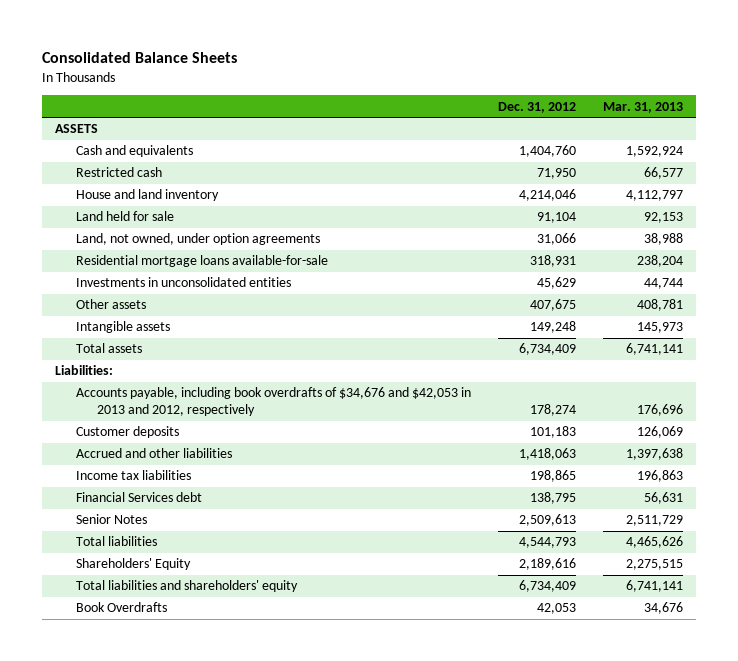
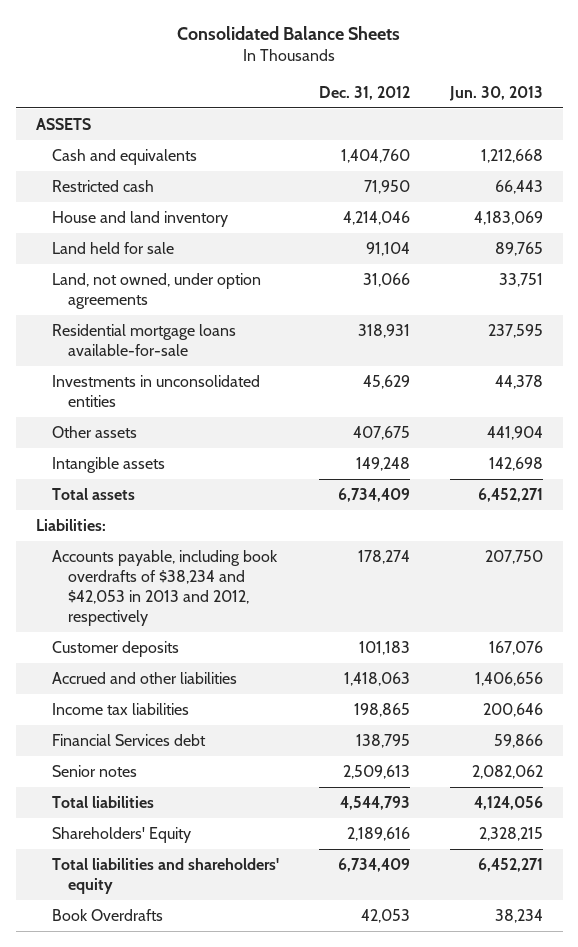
- | Dec. 31, 2012 | Mar. 31, 2013
+ | Dec. 31, 2012 | Jun. 30, 2013
- Accounts payable, including book overdrafts of $34,676 and $42,053 in 2013 and 2012, respectively | 178,274 | 176,696
+ Accounts payable, including book overdrafts of $38,234 and $42,053 in 2013 and 2012, respectively | 178,274 | 207,750
- Senior Notes | 2,509,613 | 2,511,729
+ Senior notes | 2,509,613 | 2,082,062

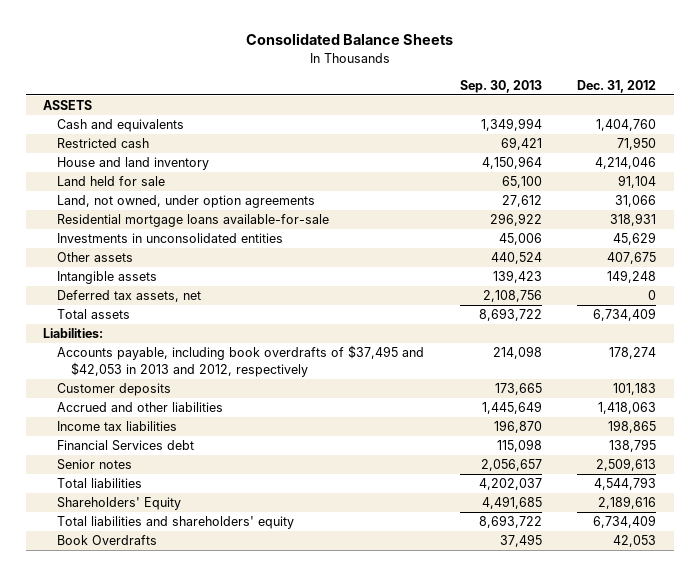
- | Dec. 31, 2012 | Jun. 30, 2013
+ | Sep. 30, 2013 | Dec. 31, 2012
+ Deferred tax assets, net | 2,108,756 | 0
- Accounts payable, including book overdrafts of $38,234 and $42,053 in 2013 and 2012, respectively | 178,274 | 207,750
+ Accounts payable, including book overdrafts of $37,495 and $42,053 in 2013 and 2012, respectively | 214,098 | 178,274

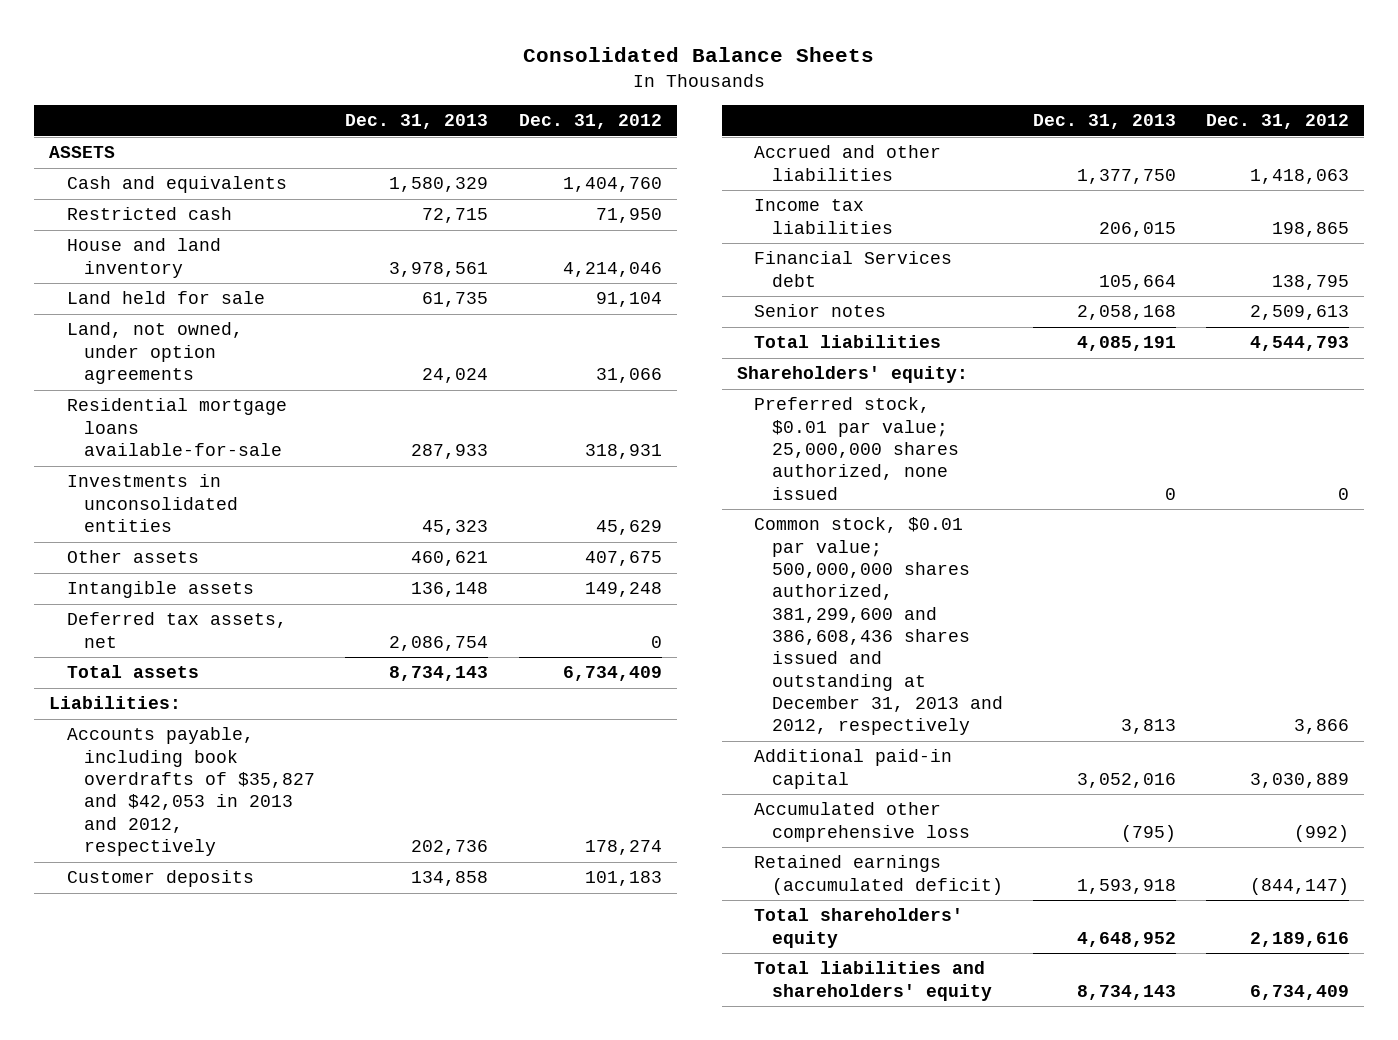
- | Sep. 30, 2013 | Dec. 31, 2012
+ | Dec. 31, 2013 | Dec. 31, 2012
- Accounts payable, including book overdrafts of $37,495 and $42,053 in 2013 and 2012, respectively | 214,098 | 178,274
+ Accounts payable, including book overdrafts of $35,827 and $42,053 in 2013 and 2012, respectively | 202,736 | 178,274
- Shareholders' Equity | 4,491,685 | 2,189,616
+ Shareholders' equity:
+ Preferred stock, $0.01 par value; 25,000,000 shares authorized, none issued | 0 | 0
+ Common stock, $0.01 par value; 500,000,000 shares authorized, 381,299,600 and 386,608,436 shares issued and outstanding at December 31, 2013 and 2012, respectively | 3,813 | 3,866
+ Additional paid-in capital | 3,052,016 | 3,030,889
+ Accumulated other comprehensive loss | (795) | (992)
+ Retained earnings (accumulated deficit) | 1,593,918 | (844,147)
+ Total shareholders' equity | 4,648,952 | 2,189,616
- Book Overdrafts | 37,495 | 42,053

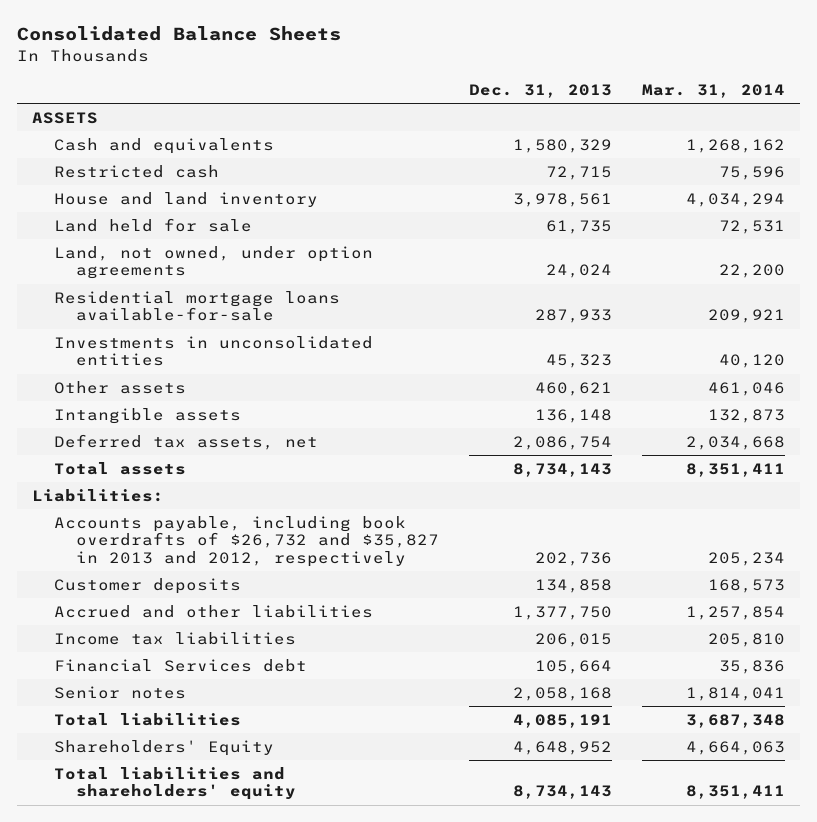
- | Dec. 31, 2013 | Dec. 31, 2012
+ | Dec. 31, 2013 | Mar. 31, 2014
- Accounts payable, including book overdrafts of $35,827 and $42,053 in 2013 and 2012, respectively | 202,736 | 178,274
+ Accounts payable, including book overdrafts of $26,732 and $35,827 in 2013 and 2012, respectively | 202,736 | 205,234
- Shareholders' equity:
- Preferred stock, $0.01 par value; 25,000,000 shares authorized, none issued | 0 | 0
- Common stock, $0.01 par value; 500,000,000 shares authorized, 381,299,600 and 386,608,436 shares issued and outstanding at December 31, 2013 and 2012, respectively | 3,813 | 3,866
- Additional paid-in capital | 3,052,016 | 3,030,889
- Accumulated other comprehensive loss | (795) | (992)
- Retained earnings (accumulated deficit) | 1,593,918 | (844,147)
- Total shareholders' equity | 4,648,952 | 2,189,616
+ Shareholders' Equity | 4,648,952 | 4,664,063

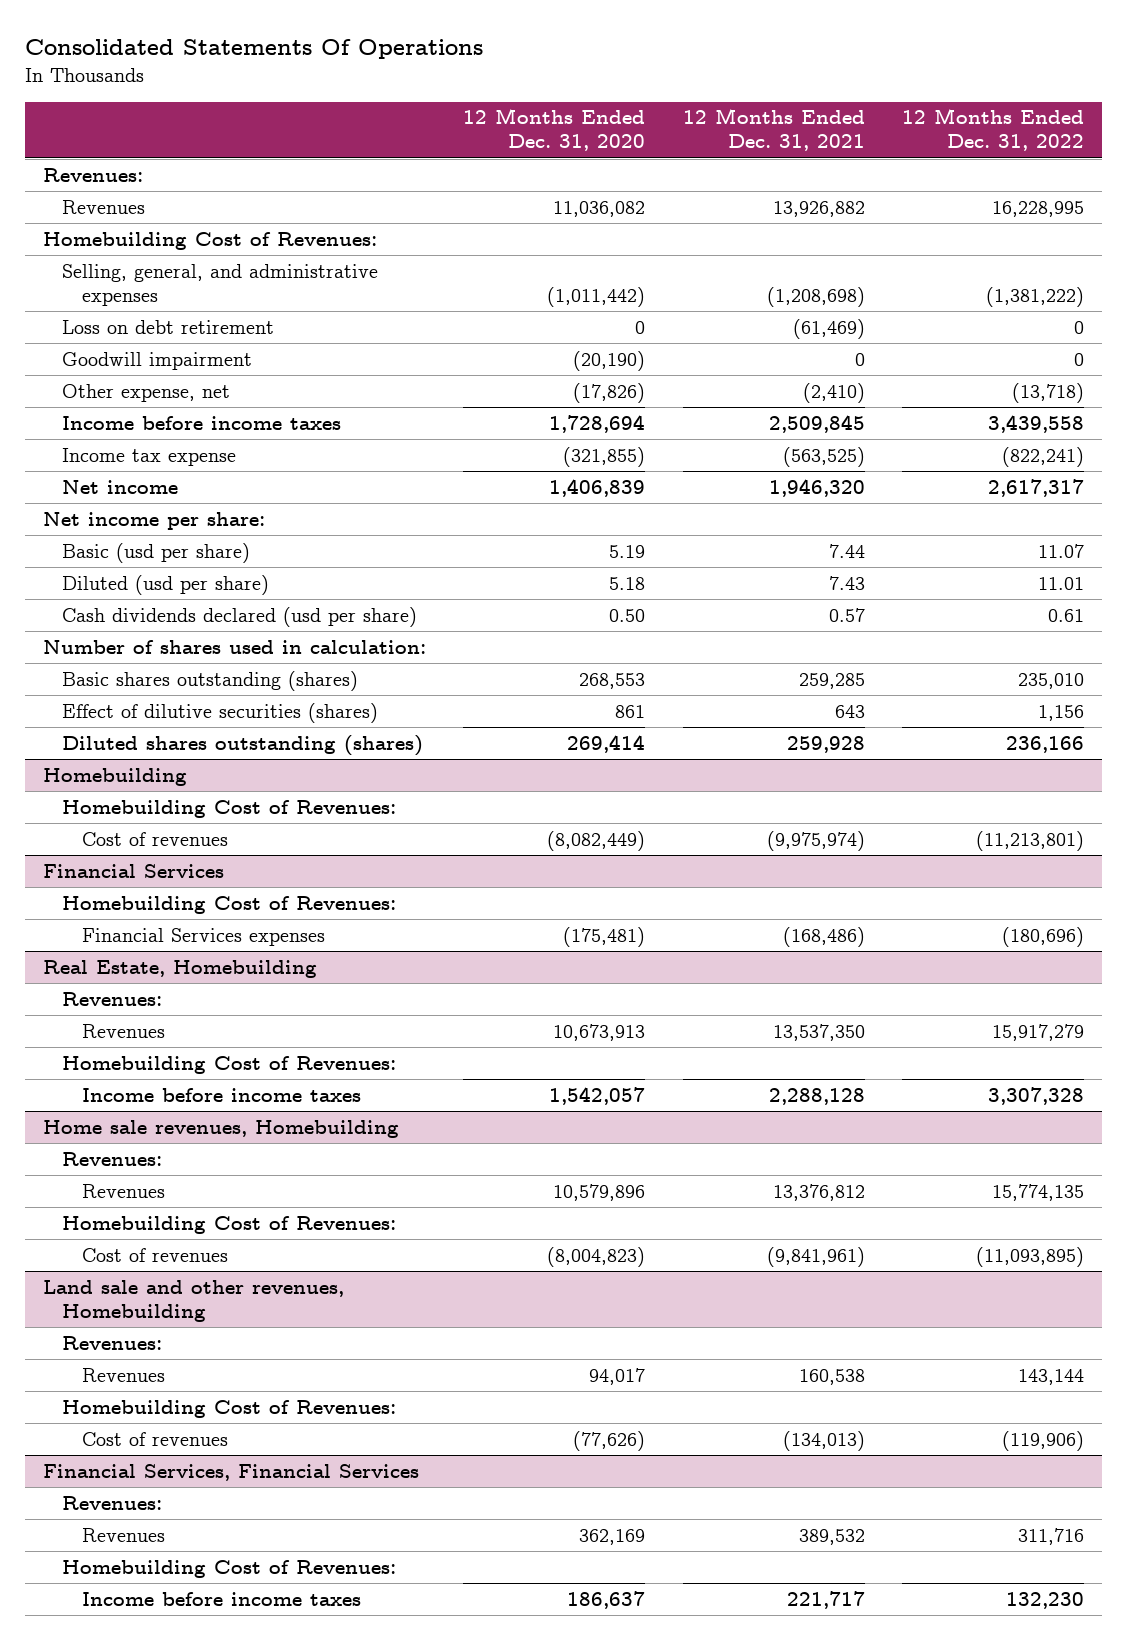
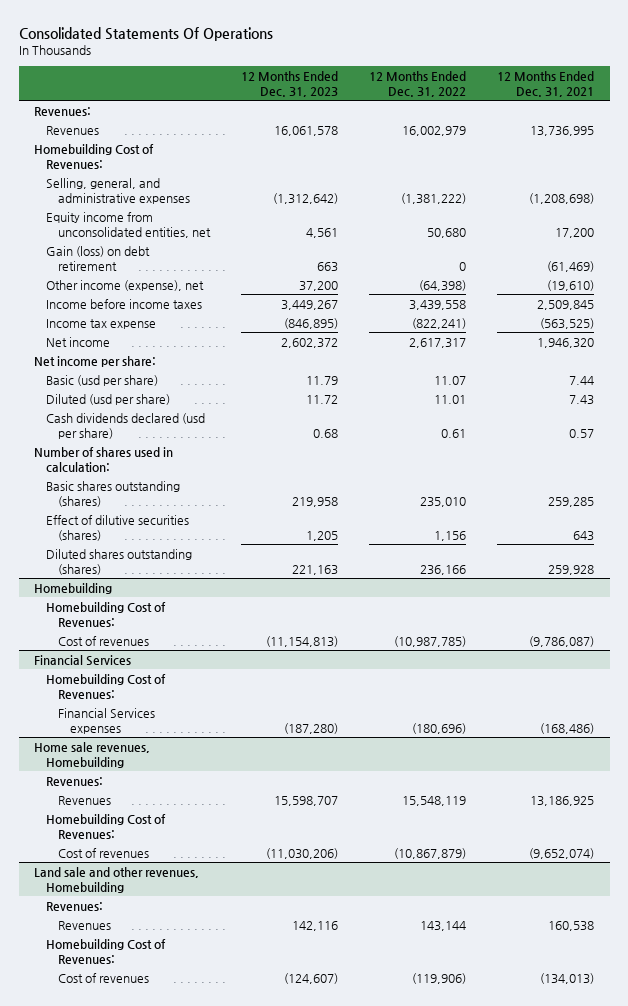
- | 12 Months Ended Dec. 31, 2020 | 12 Months Ended Dec. 31, 2021 | 12 Months Ended Dec. 31, 2022
+ | 12 Months Ended Dec. 31, 2023 | 12 Months Ended Dec. 31, 2022 | 12 Months Ended Dec. 31, 2021
- Revenues | 11,036,082 | 13,926,882 | 16,228,995
+ Revenues | 16,061,578 | 16,002,979 | 13,736,995
- Loss on debt retirement | 0 | (61,469) | 0
- Goodwill impairment | (20,190) | 0 | 0
- Other expense, net | (17,826) | (2,410) | (13,718)
+ Equity income from unconsolidated entities, net | 4,561 | 50,680 | 17,200
+ Gain (loss) on debt retirement | 663 | 0 | (61,469)
+ Other income (expense), net | 37,200 | (64,398) | (19,610)
@ Homebuilding
- Cost of revenues | (8,082,449) | (9,975,974) | (11,213,801)
+ Cost of revenues | (11,154,813) | (10,987,785) | (9,786,087)
- Real Estate, Homebuilding
- Revenues:
- Revenues | 10,673,913 | 13,537,350 | 15,917,279
- Homebuilding Cost of Revenues:
- Income before income taxes | 1,542,057 | 2,288,128 | 3,307,328
@ Home sale revenues, Homebuilding
- Revenues | 10,579,896 | 13,376,812 | 15,774,135
+ Revenues | 15,598,707 | 15,548,119 | 13,186,925
- Cost of revenues | (8,004,823) | (9,841,961) | (11,093,895)
+ Cost of revenues | (11,030,206) | (10,867,879) | (9,652,074)
- Financial Services, Financial Services
- Revenues:
- Revenues | 362,169 | 389,532 | 311,716
- Homebuilding Cost of Revenues:
- Income before income taxes | 186,637 | 221,717 | 132,230

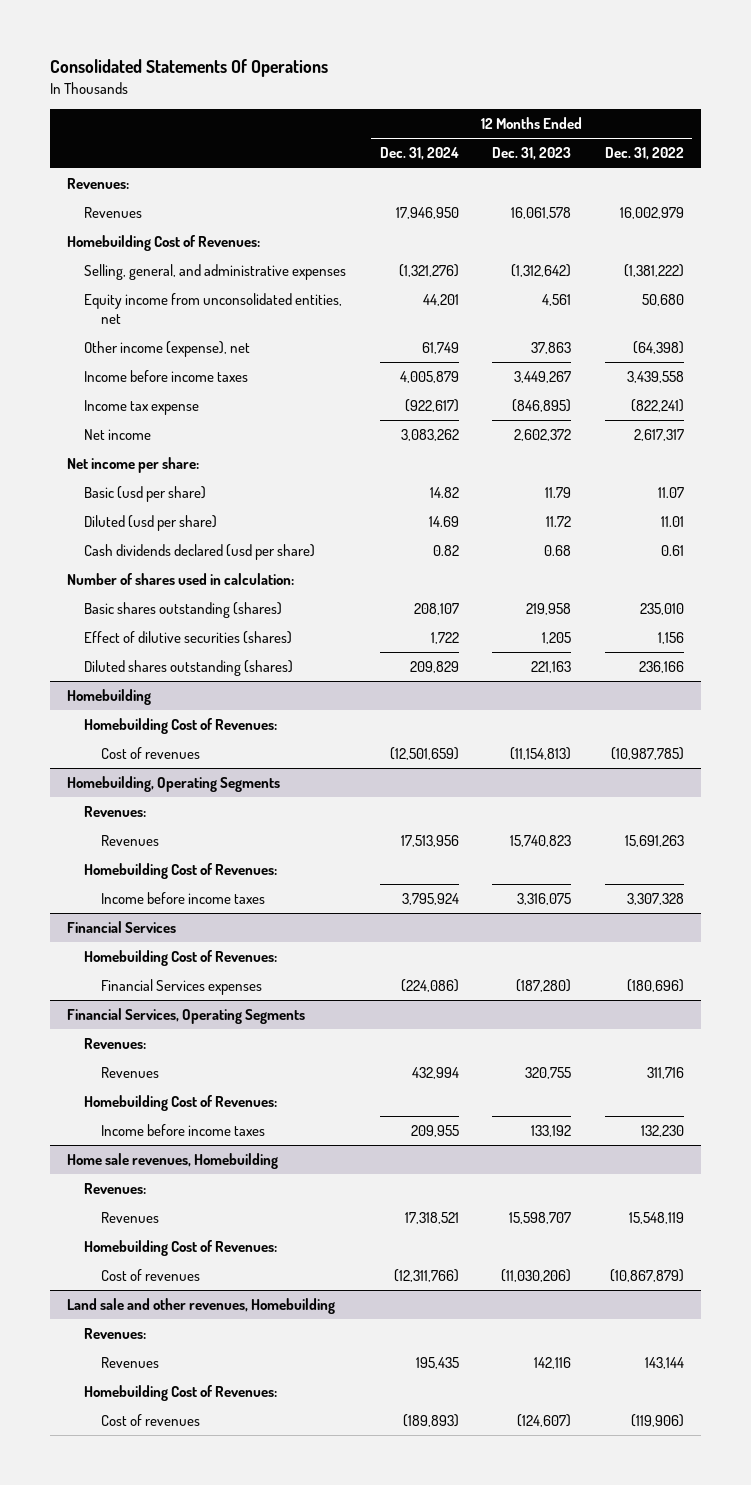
- | 12 Months Ended Dec. 31, 2023 | 12 Months Ended Dec. 31, 2022 | 12 Months Ended Dec. 31, 2021
+ | 12 Months Ended Dec. 31, 2024 | 12 Months Ended Dec. 31, 2023 | 12 Months Ended Dec. 31, 2022
- Gain (loss) on debt retirement | 663 | 0 | (61,469)
- Other income (expense), net | 37,200 | (64,398) | (19,610)
+ Other income (expense), net | 61,749 | 37,863 | (64,398)
+ Homebuilding, Operating Segments
+ Revenues:
+ Revenues | 17,513,956 | 15,740,823 | 15,691,263
+ Homebuilding Cost of Revenues:
+ Income before income taxes | 3,795,924 | 3,316,075 | 3,307,328
+ Financial Services, Operating Segments
+ Revenues:
+ Revenues | 432,994 | 320,755 | 311,716
+ Homebuilding Cost of Revenues:
+ Income before income taxes | 209,955 | 133,192 | 132,230

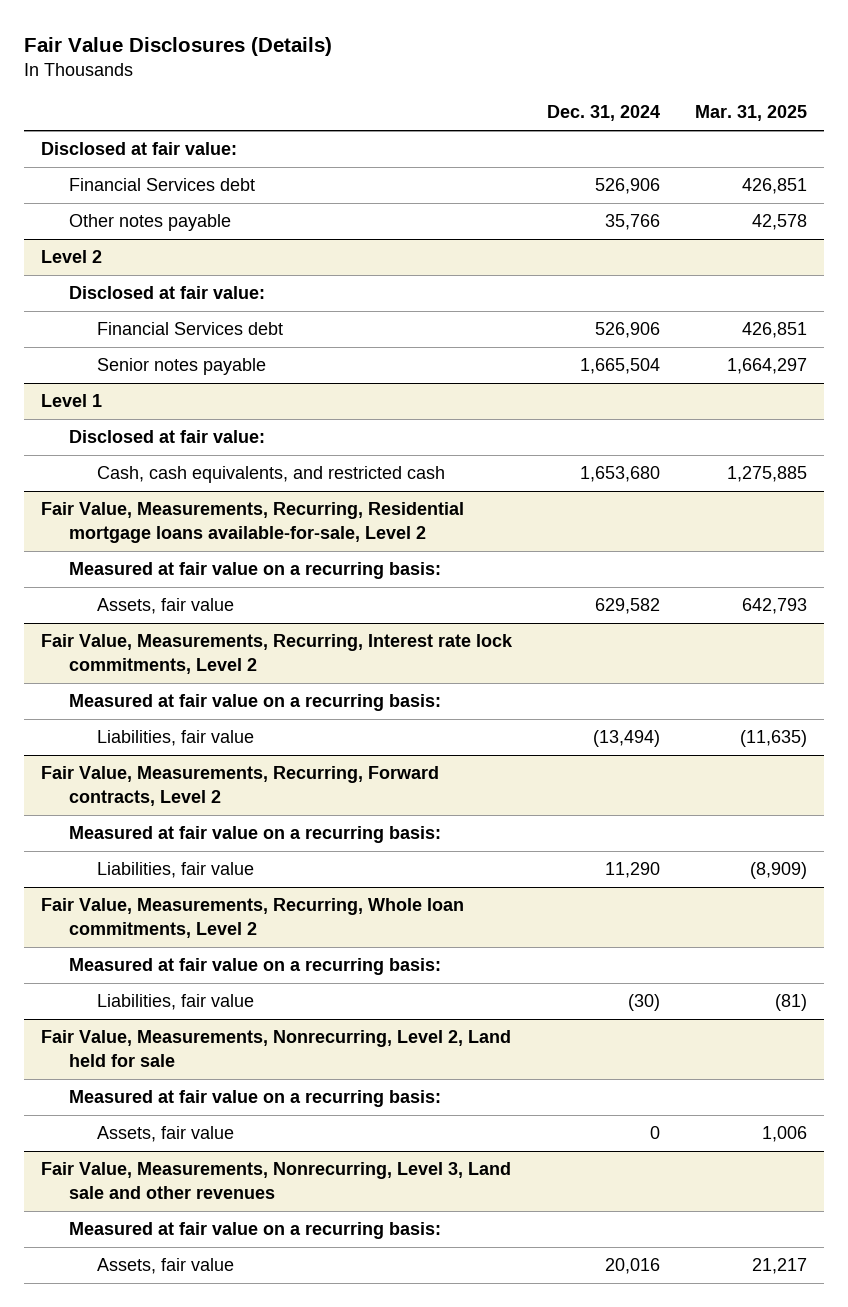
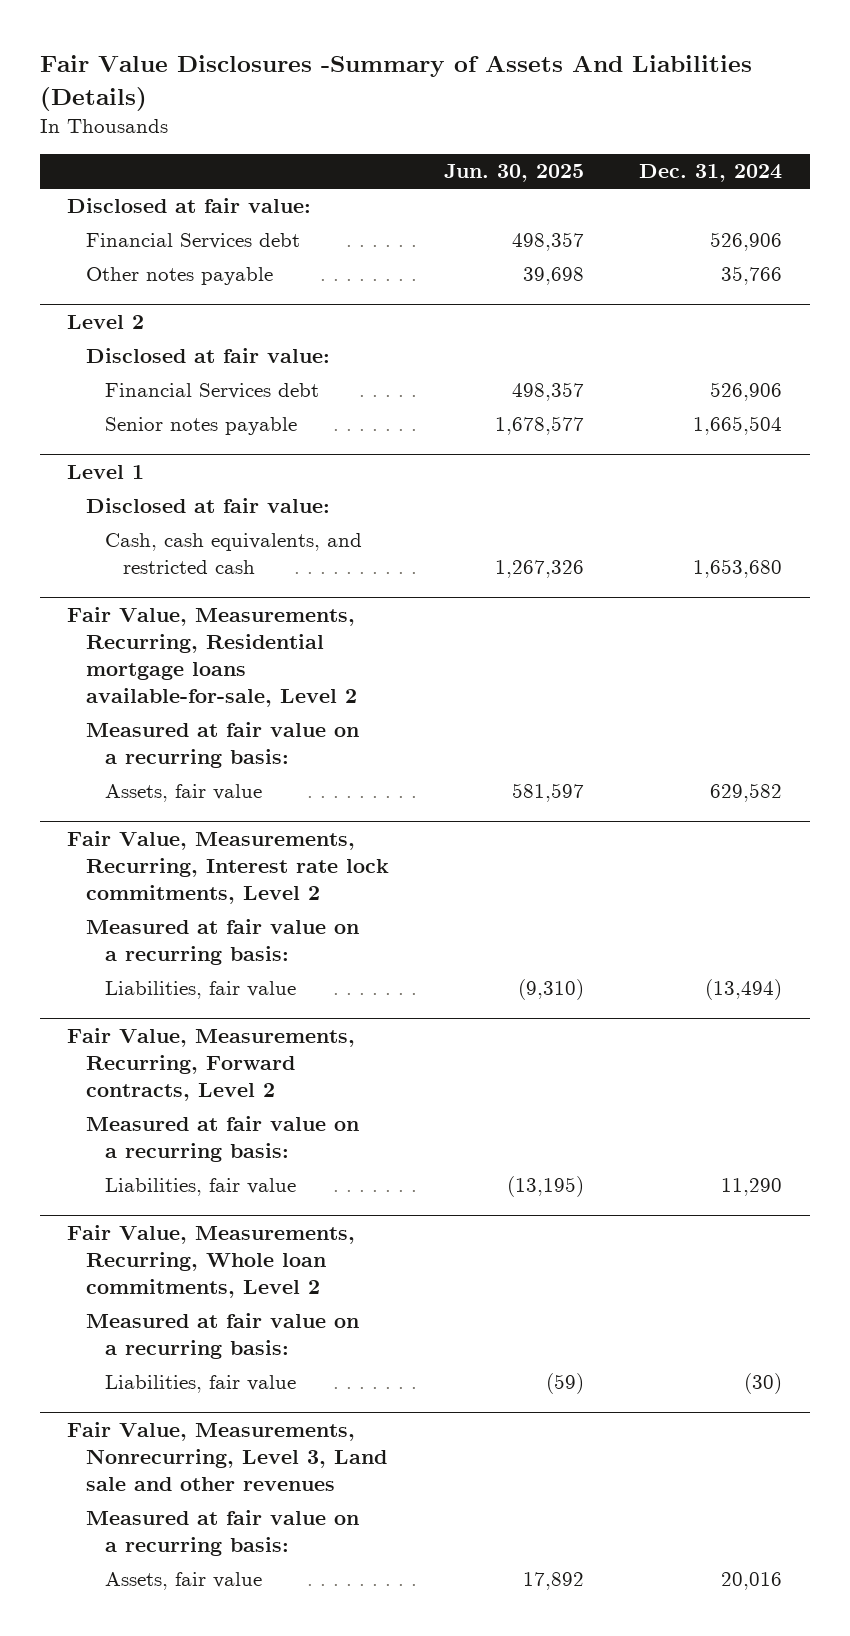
- Fair Value Disclosures (Details)
+ Fair Value Disclosures -Summary of Assets And Liabilities (Details)
- | Dec. 31, 2024 | Mar. 31, 2025
+ | Jun. 30, 2025 | Dec. 31, 2024
- Fair Value, Measurements, Nonrecurring, Level 2, Land held for sale
- Measured at fair value on a recurring basis:
- Assets, fair value | 0 | 1,006

